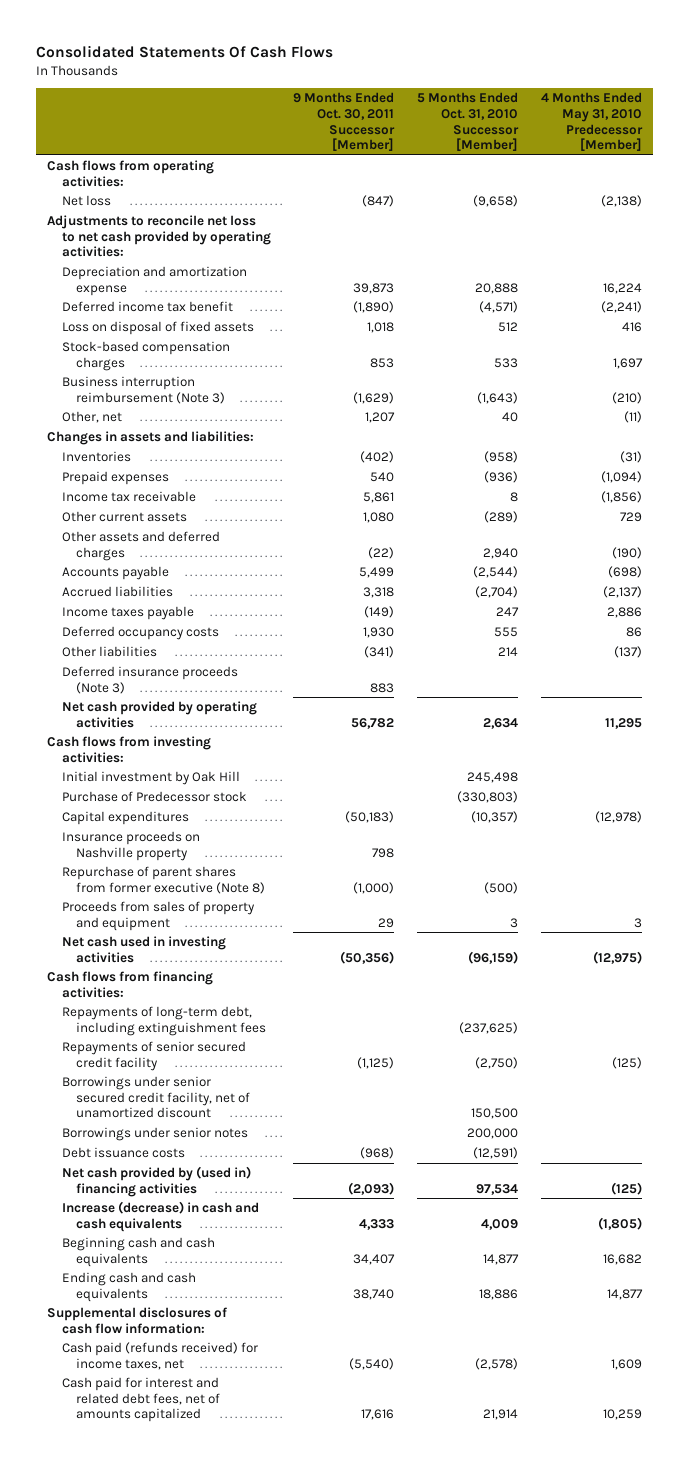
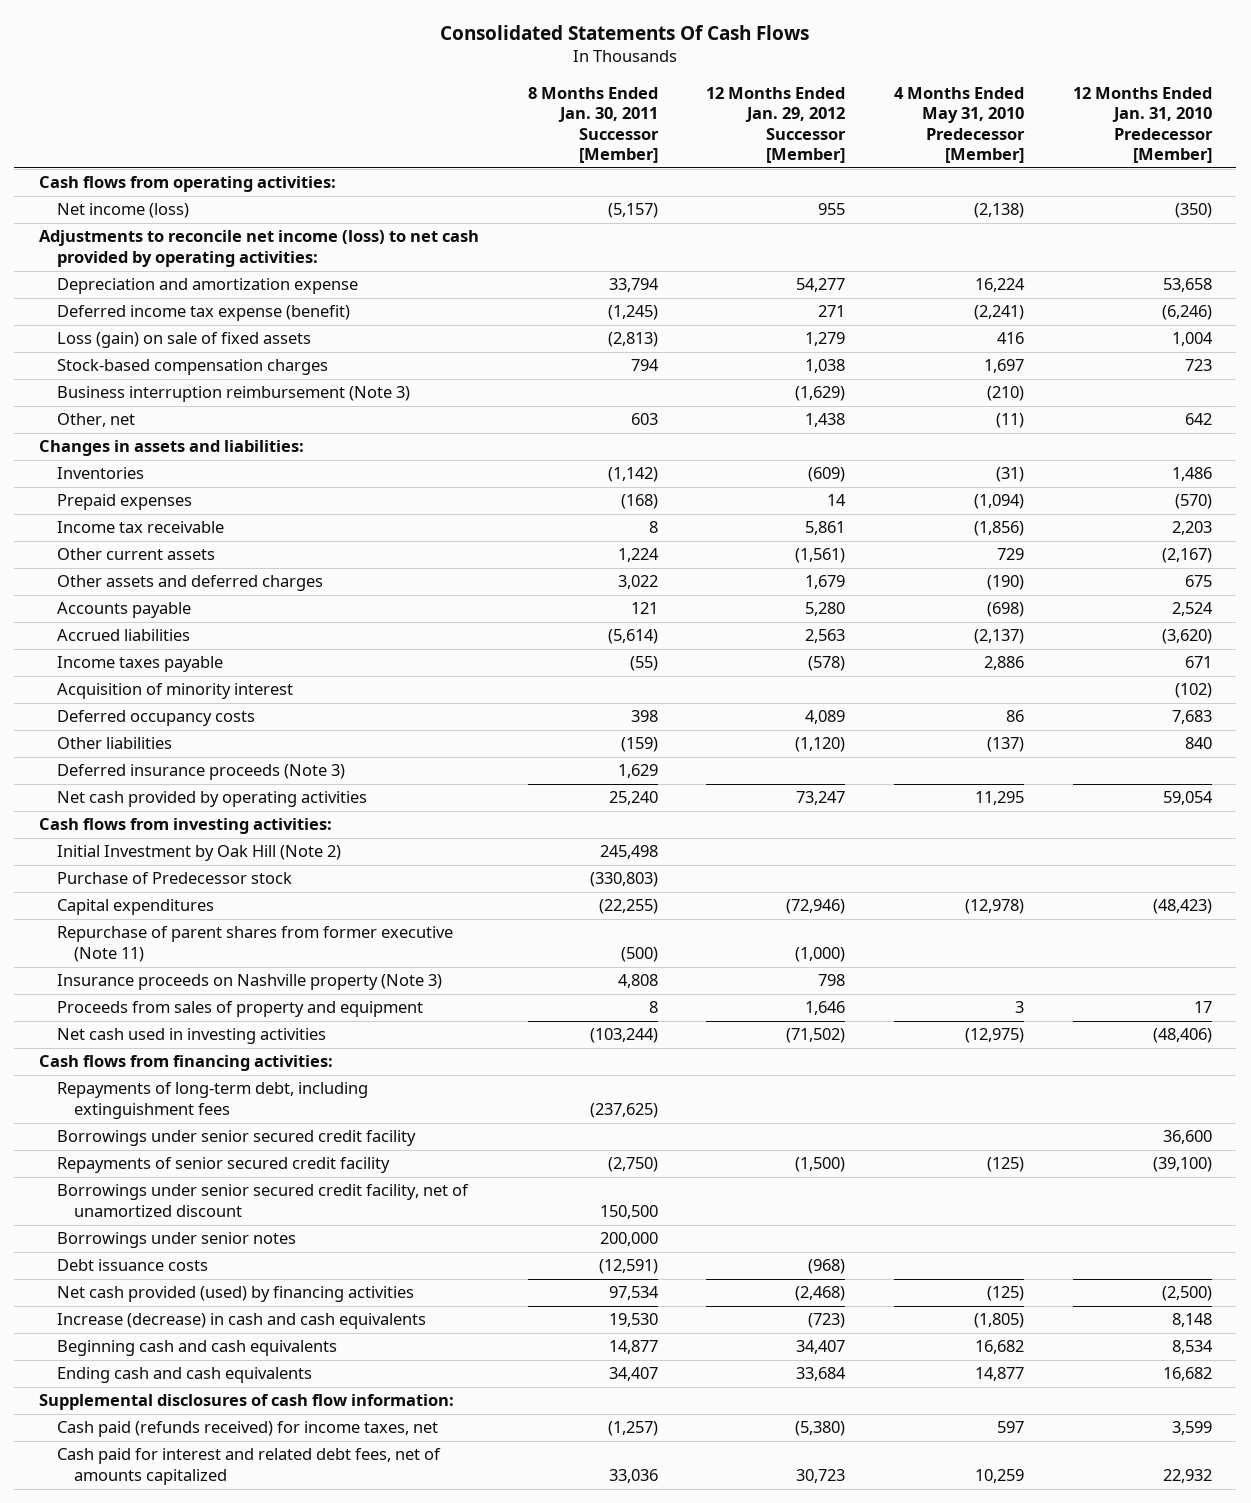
- | 9 Months Ended Oct. 30, 2011 Successor [Member] | 5 Months Ended Oct. 31, 2010 Successor [Member] | 4 Months Ended May 31, 2010 Predecessor [Member]
+ | 8 Months Ended Jan. 30, 2011 Successor [Member] | 12 Months Ended Jan. 29, 2012 Successor [Member] | 4 Months Ended May 31, 2010 Predecessor [Member] | 12 Months Ended Jan. 31, 2010 Predecessor [Member]
- Net loss | (847) | (9,658) | (2,138)
- Adjustments to reconcile net loss to net cash provided by operating activities:
+ Net income (loss) | (5,157) | 955 | (2,138) | (350)
+ Adjustments to reconcile net income (loss) to net cash provided by operating activities:
- Deferred income tax benefit | (1,890) | (4,571) | (2,241)
- Loss on disposal of fixed assets | 1,018 | 512 | 416
+ Deferred income tax expense (benefit) | (1,245) | 271 | (2,241) | (6,246)
+ Loss (gain) on sale of fixed assets | (2,813) | 1,279 | 416 | 1,004
+ Acquisition of minority interest | | | | (102)
- Initial investment by Oak Hill | | 245,498 |
+ Initial Investment by Oak Hill (Note 2) | 245,498 | | |
- Insurance proceeds on Nashville property | 798 | |
- Repurchase of parent shares from former executive (Note 8) | (1,000) | (500) |
+ Repurchase of parent shares from former executive (Note 11) | (500) | (1,000) | |
+ Insurance proceeds on Nashville property (Note 3) | 4,808 | 798 | |
+ Borrowings under senior secured credit facility | | | | 36,600
- Net cash provided by (used in) financing activities | (2,093) | 97,534 | (125)
+ Net cash provided (used) by financing activities | 97,534 | (2,468) | (125) | (2,500)
- Cash paid (refunds received) for income taxes, net | (5,540) | (2,578) | 1,609
+ Cash paid (refunds received) for income taxes, net | (1,257) | (5,380) | 597 | 3,599

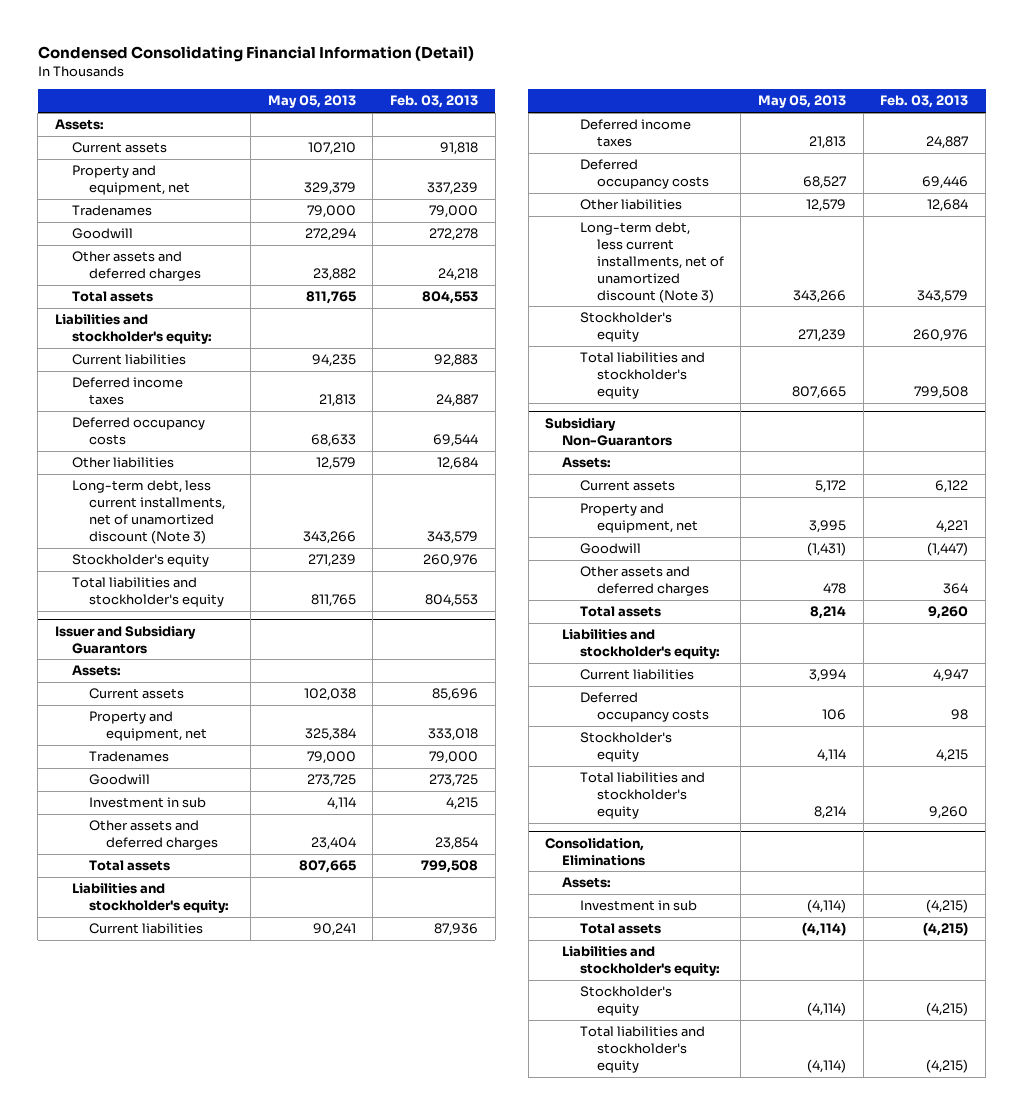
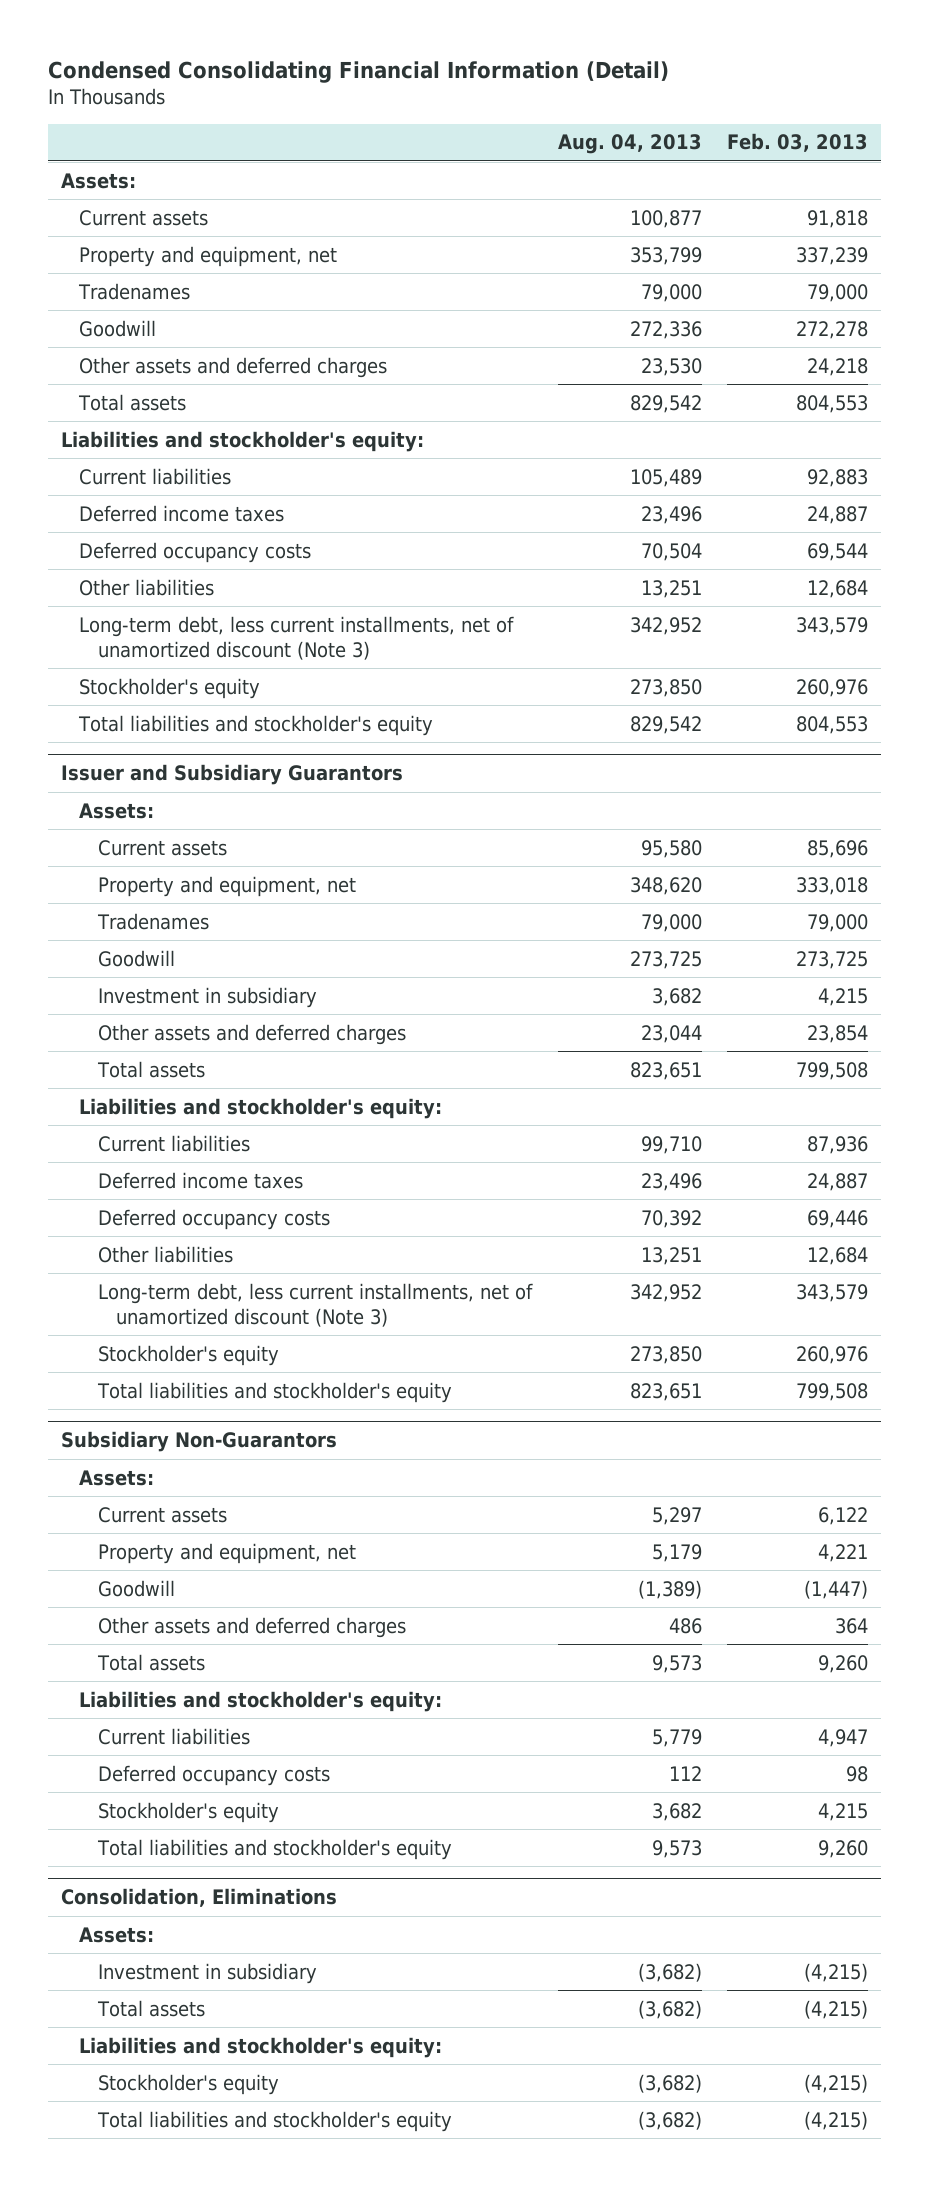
- | May 05, 2013 | Feb. 03, 2013
+ | Aug. 04, 2013 | Feb. 03, 2013
@ Issuer and Subsidiary Guarantors
- Investment in sub | 4,114 | 4,215
+ Investment in subsidiary | 3,682 | 4,215
@ Consolidation, Eliminations
- Investment in sub | (4,114) | (4,215)
+ Investment in subsidiary | (3,682) | (4,215)

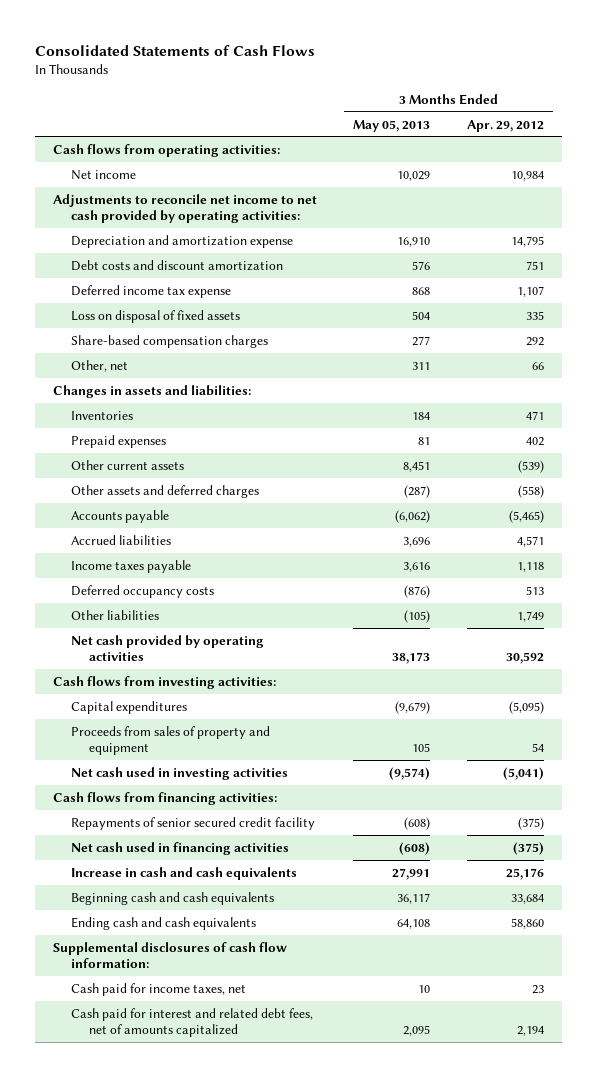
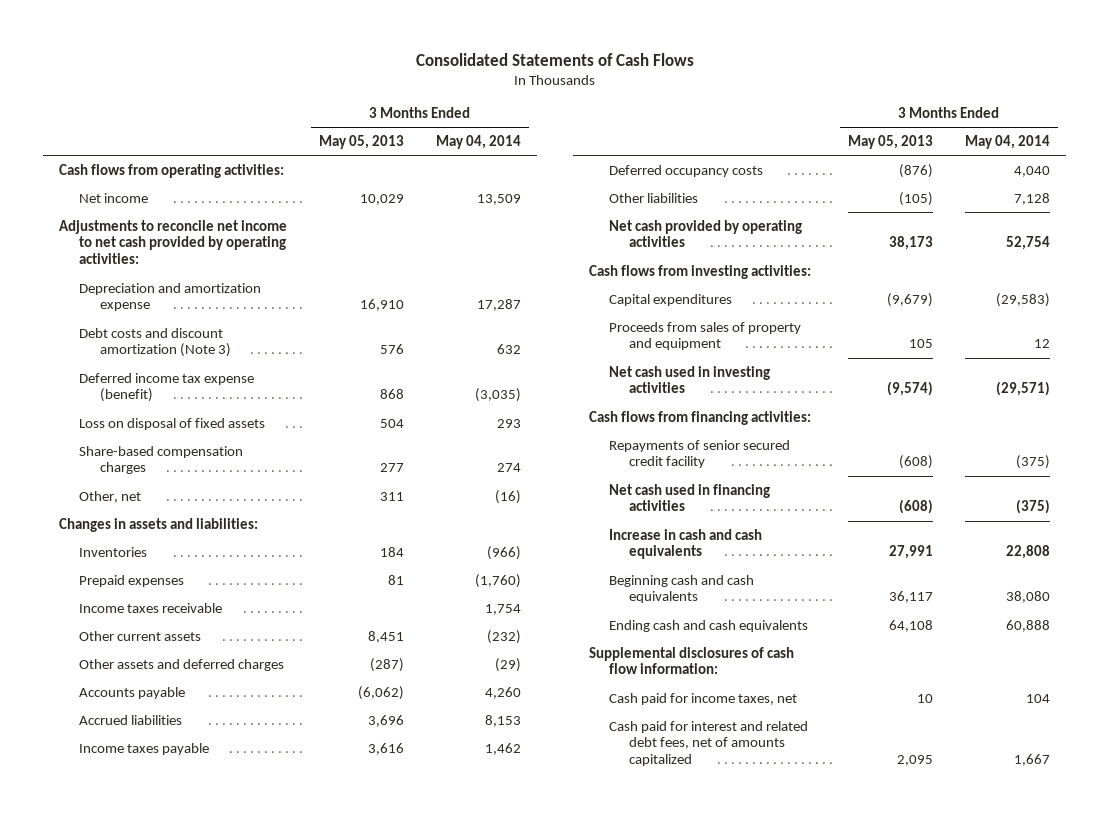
- | 3 Months Ended May 05, 2013 | 3 Months Ended Apr. 29, 2012
+ | 3 Months Ended May 05, 2013 | 3 Months Ended May 04, 2014
- Debt costs and discount amortization | 576 | 751
- Deferred income tax expense | 868 | 1,107
+ Debt costs and discount amortization (Note 3) | 576 | 632
+ Deferred income tax expense (benefit) | 868 | (3,035)
+ Income taxes receivable | | 1,754

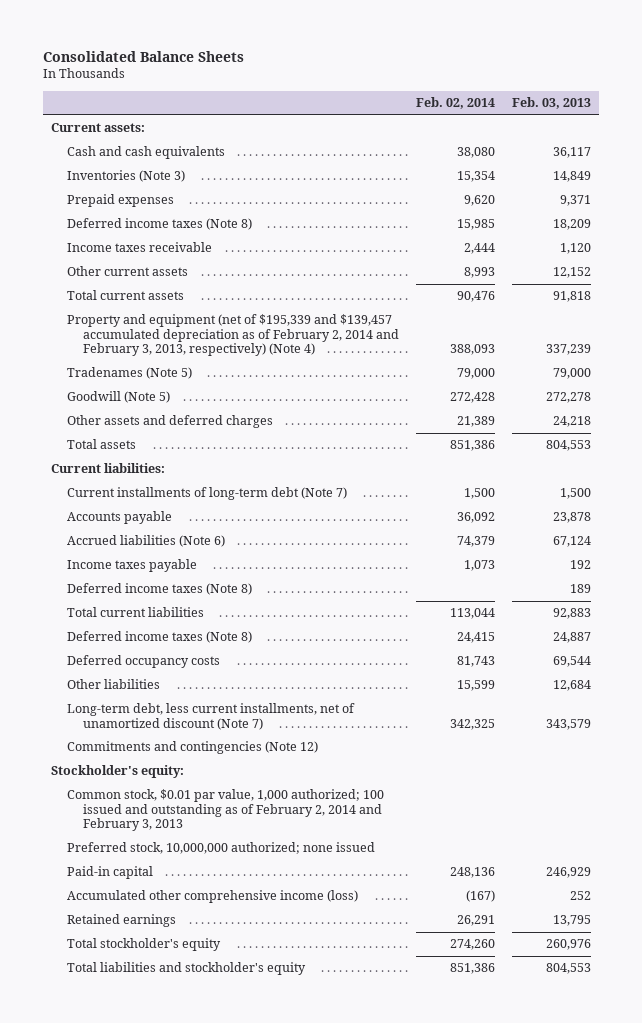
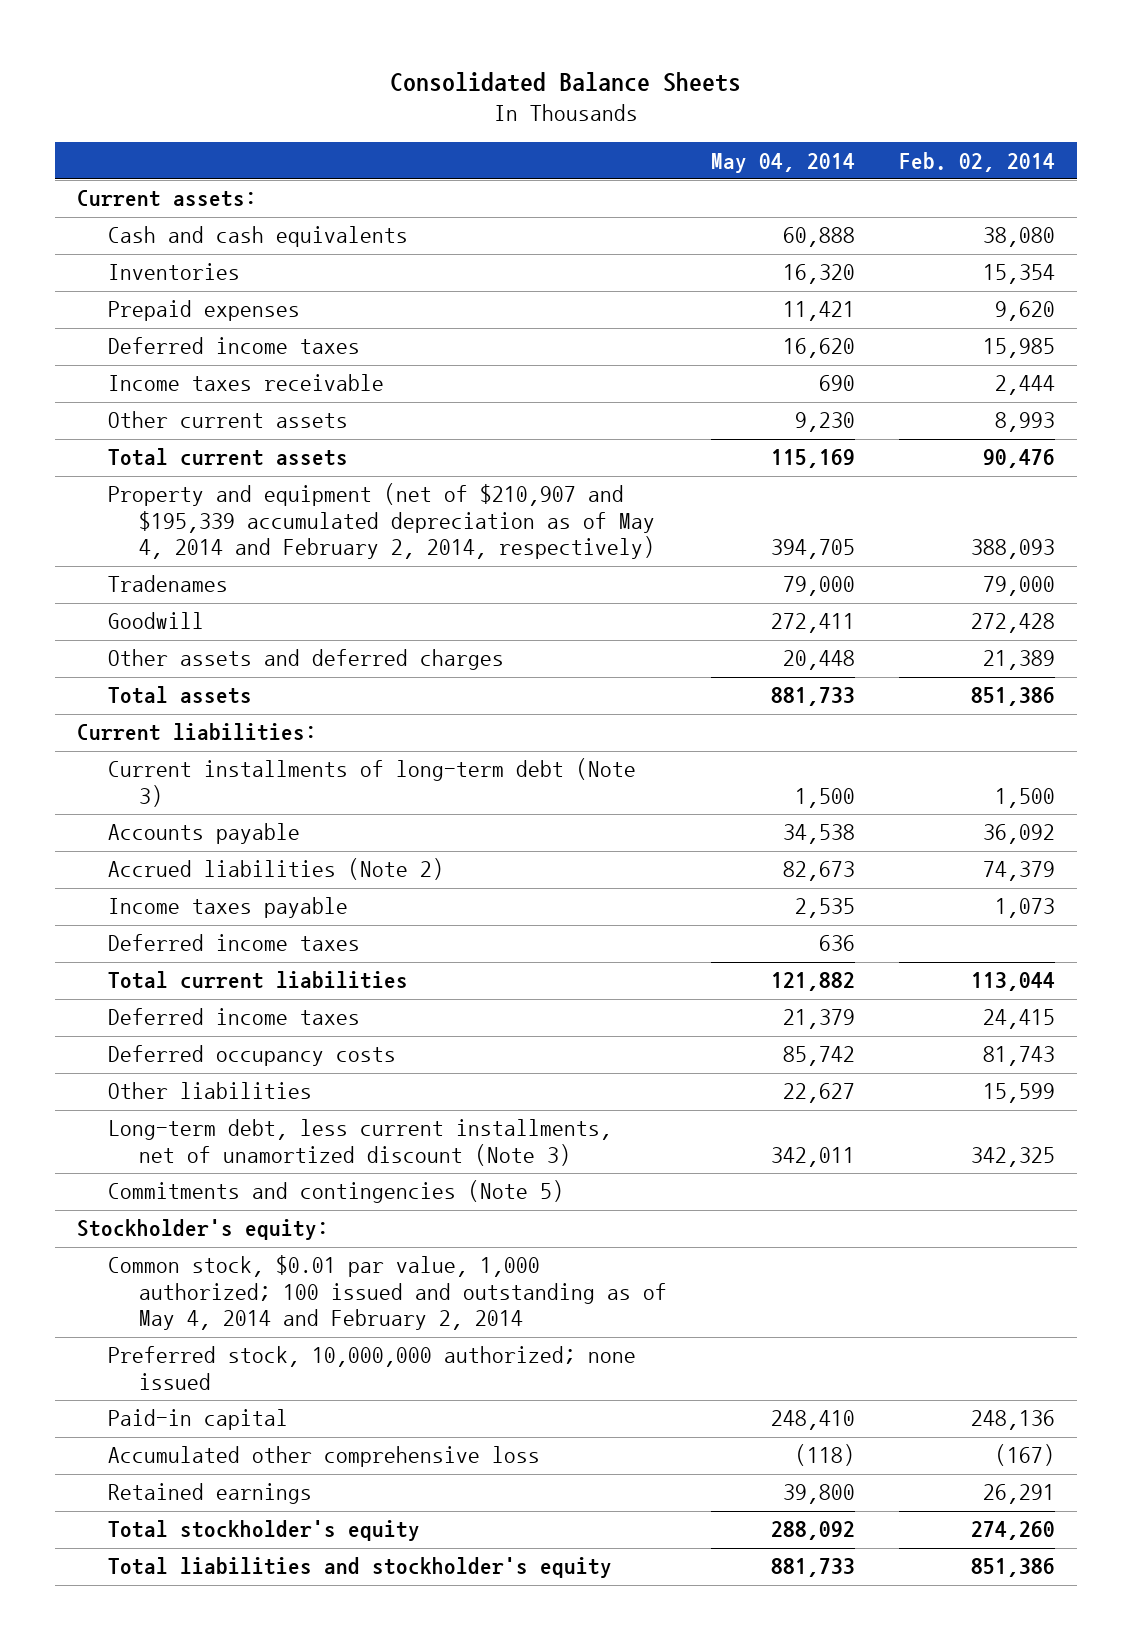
- | Feb. 02, 2014 | Feb. 03, 2013
+ | May 04, 2014 | Feb. 02, 2014
- Inventories (Note 3) | 15,354 | 14,849
+ Inventories | 16,320 | 15,354
- Deferred income taxes (Note 8) | 15,985 | 18,209
+ Deferred income taxes | 16,620 | 15,985
- Property and equipment (net of $195,339 and $139,457 accumulated depreciation as of February 2, 2014 and February 3, 2013, respectively) (Note 4) | 388,093 | 337,239
- Tradenames (Note 5) | 79,000 | 79,000
- Goodwill (Note 5) | 272,428 | 272,278
+ Property and equipment (net of $210,907 and $195,339 accumulated depreciation as of May 4, 2014 and February 2, 2014, respectively) | 394,705 | 388,093
+ Tradenames | 79,000 | 79,000
+ Goodwill | 272,411 | 272,428
- Current installments of long-term debt (Note 7) | 1,500 | 1,500
+ Current installments of long-term debt (Note 3) | 1,500 | 1,500
- Accrued liabilities (Note 6) | 74,379 | 67,124
+ Accrued liabilities (Note 2) | 82,673 | 74,379
- Deferred income taxes (Note 8) | | 189
+ Deferred income taxes | 636 |
- Deferred income taxes (Note 8) | 24,415 | 24,887
+ Deferred income taxes | 21,379 | 24,415
- Long-term debt, less current installments, net of unamortized discount (Note 7) | 342,325 | 343,579
- Commitments and contingencies (Note 12)
+ Long-term debt, less current installments, net of unamortized discount (Note 3) | 342,011 | 342,325
+ Commitments and contingencies (Note 5)
- Common stock, $0.01 par value, 1,000 authorized; 100 issued and outstanding as of February 2, 2014 and February 3, 2013
+ Common stock, $0.01 par value, 1,000 authorized; 100 issued and outstanding as of May 4, 2014 and February 2, 2014
- Accumulated other comprehensive income (loss) | (167) | 252
+ Accumulated other comprehensive loss | (118) | (167)

